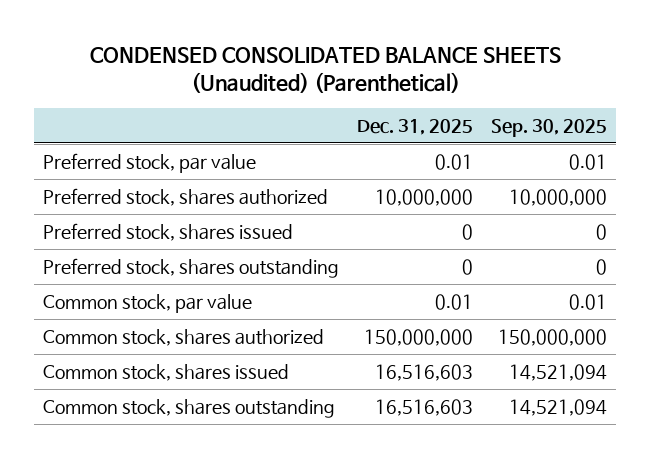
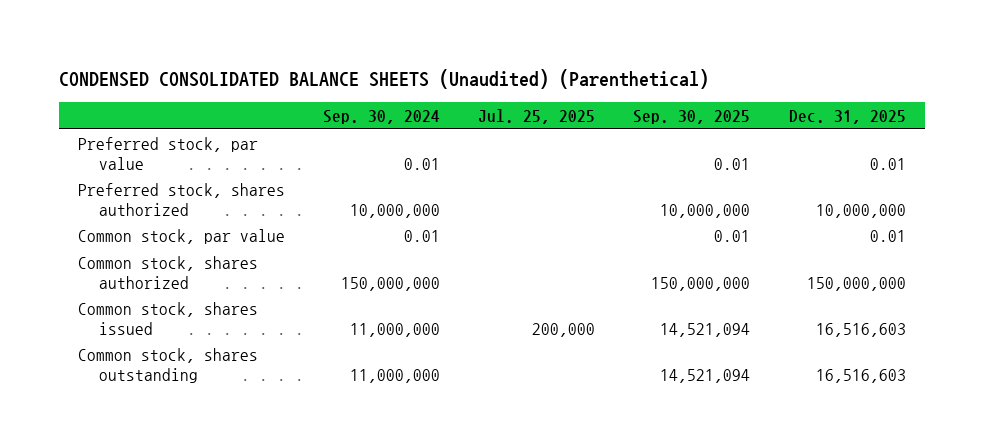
- | Dec. 31, 2025 | Sep. 30, 2025
+ | Sep. 30, 2024 | Jul. 25, 2025 | Sep. 30, 2025 | Dec. 31, 2025
- Preferred stock, shares issued | 0 | 0
- Preferred stock, shares outstanding | 0 | 0

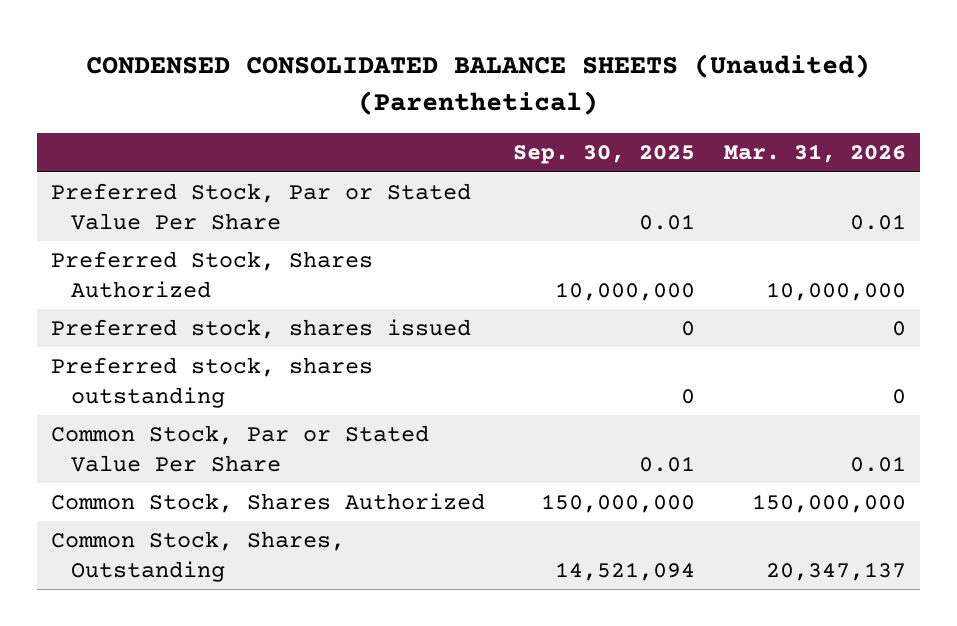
- | Sep. 30, 2024 | Jul. 25, 2025 | Sep. 30, 2025 | Dec. 31, 2025
+ | Sep. 30, 2025 | Mar. 31, 2026
- Preferred stock, par value | 0.01 | | 0.01 | 0.01
- Preferred stock, shares authorized | 10,000,000 | | 10,000,000 | 10,000,000
- Common stock, par value | 0.01 | | 0.01 | 0.01
- Common stock, shares authorized | 150,000,000 | | 150,000,000 | 150,000,000
- Common stock, shares issued | 11,000,000 | 200,000 | 14,521,094 | 16,516,603
- Common stock, shares outstanding | 11,000,000 | | 14,521,094 | 16,516,603
+ Preferred Stock, Par or Stated Value Per Share | 0.01 | 0.01
+ Preferred Stock, Shares Authorized | 10,000,000 | 10,000,000
+ Preferred stock, shares issued | 0 | 0
+ Preferred stock, shares outstanding | 0 | 0
+ Common Stock, Par or Stated Value Per Share | 0.01 | 0.01
+ Common Stock, Shares Authorized | 150,000,000 | 150,000,000
+ Common Stock, Shares, Outstanding | 14,521,094 | 20,347,137

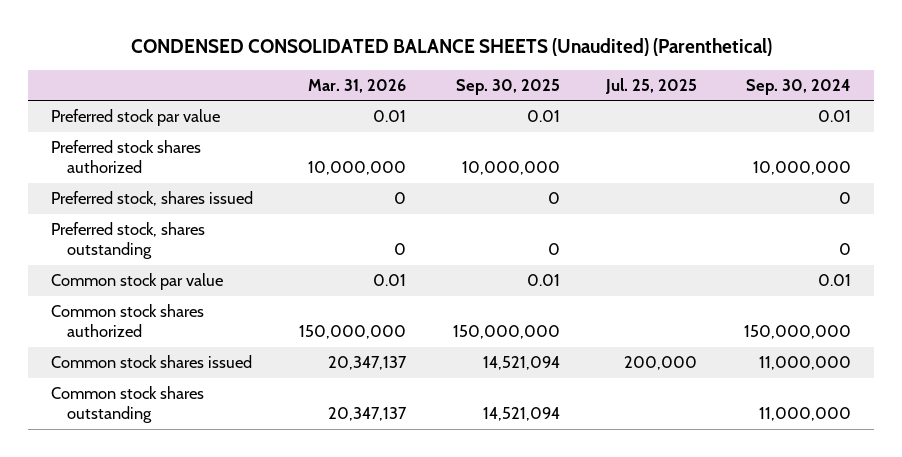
- | Sep. 30, 2025 | Mar. 31, 2026
+ | Mar. 31, 2026 | Sep. 30, 2025 | Jul. 25, 2025 | Sep. 30, 2024
- Preferred Stock, Par or Stated Value Per Share | 0.01 | 0.01
- Preferred Stock, Shares Authorized | 10,000,000 | 10,000,000
+ Preferred stock par value | 0.01 | 0.01 | | 0.01
+ Preferred stock shares authorized | 10,000,000 | 10,000,000 | | 10,000,000
- Common Stock, Par or Stated Value Per Share | 0.01 | 0.01
- Common Stock, Shares Authorized | 150,000,000 | 150,000,000
- Common Stock, Shares, Outstanding | 14,521,094 | 20,347,137
+ Common stock par value | 0.01 | 0.01 | | 0.01
+ Common stock shares authorized | 150,000,000 | 150,000,000 | | 150,000,000
+ Common stock shares issued | 20,347,137 | 14,521,094 | 200,000 | 11,000,000
+ Common stock shares outstanding | 20,347,137 | 14,521,094 | | 11,000,000

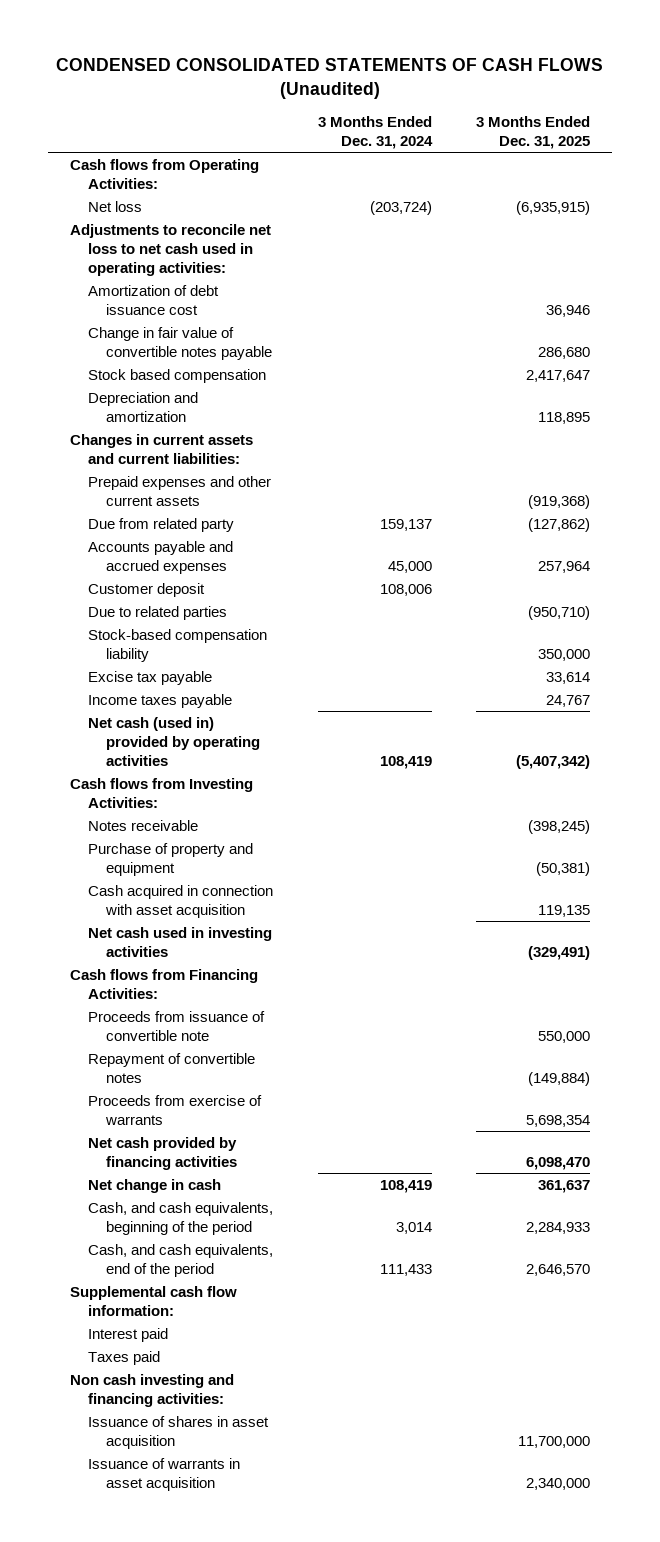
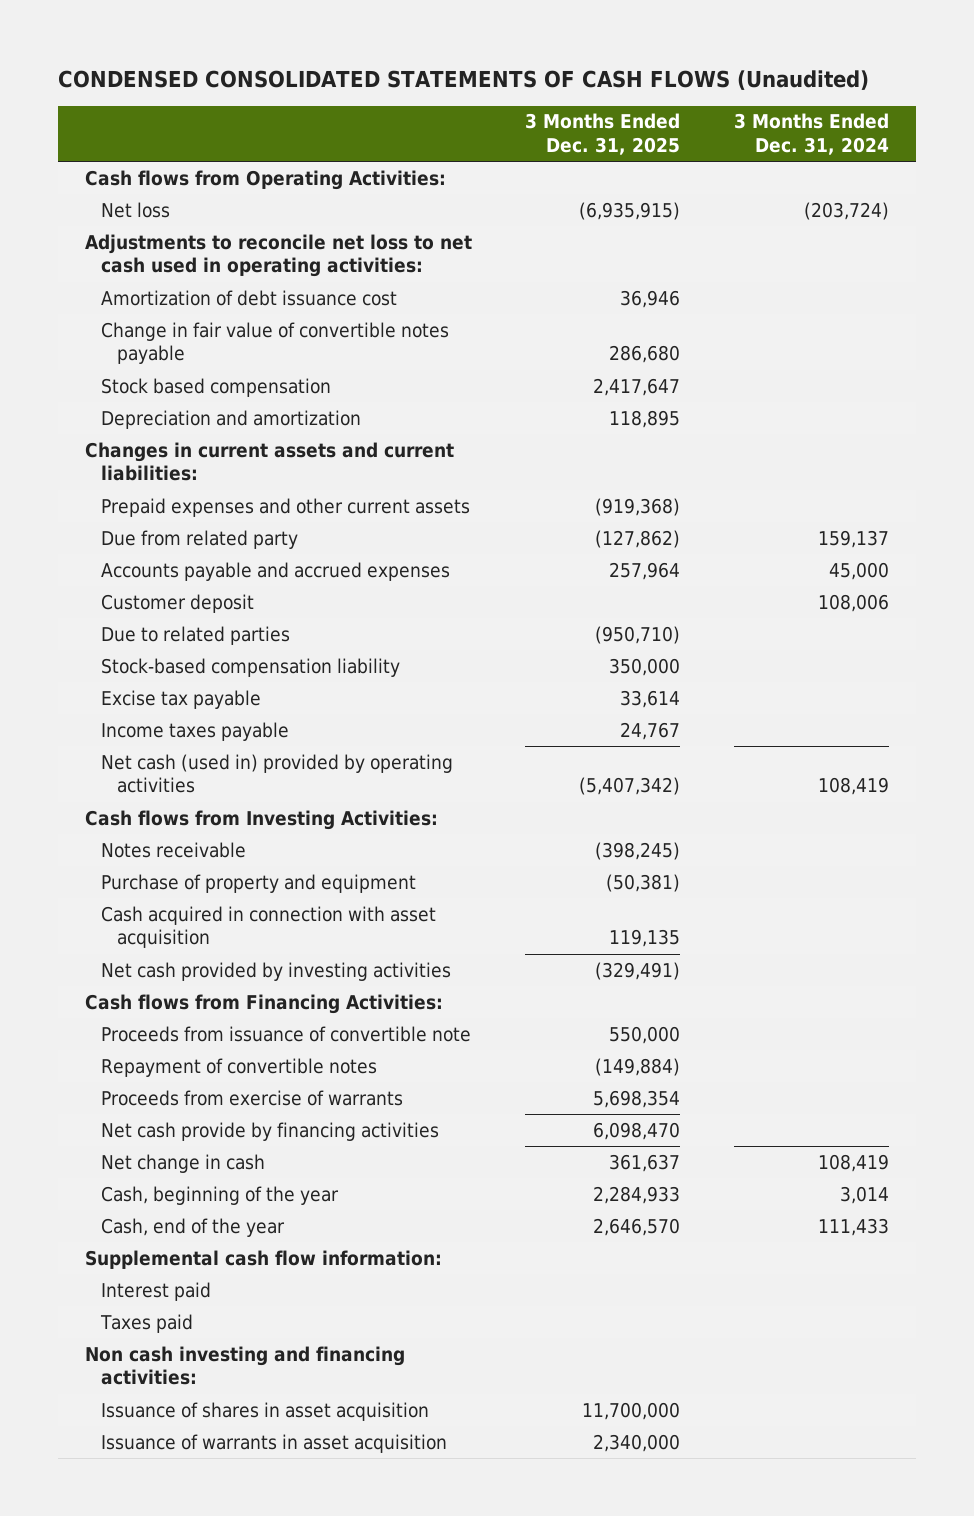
- | 3 Months Ended Dec. 31, 2024 | 3 Months Ended Dec. 31, 2025
+ | 3 Months Ended Dec. 31, 2025 | 3 Months Ended Dec. 31, 2024
- Net cash used in investing activities | | (329,491)
+ Net cash provided by investing activities | (329,491) |
- Net cash provided by financing activities | | 6,098,470
+ Net cash provide by financing activities | 6,098,470 |
- Cash, and cash equivalents, beginning of the period | 3,014 | 2,284,933
- Cash, and cash equivalents, end of the period | 111,433 | 2,646,570
+ Cash, beginning of the year | 2,284,933 | 3,014
+ Cash, end of the year | 2,646,570 | 111,433

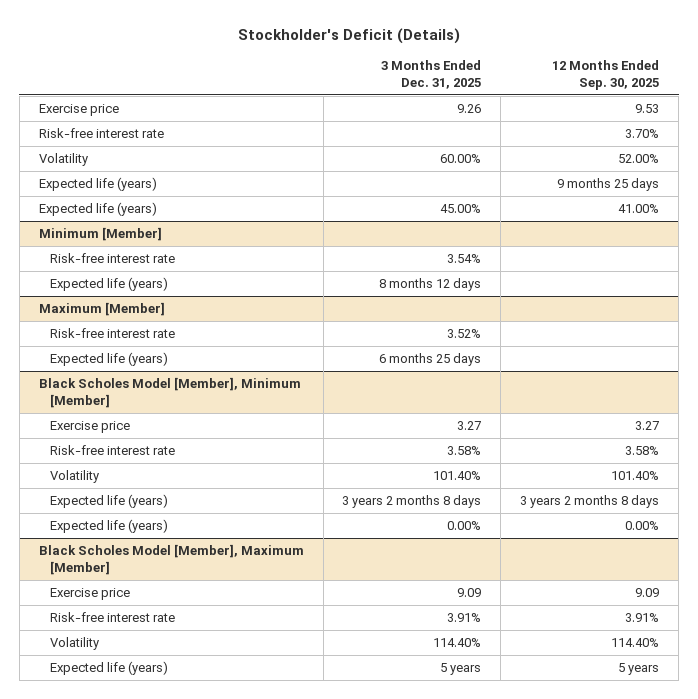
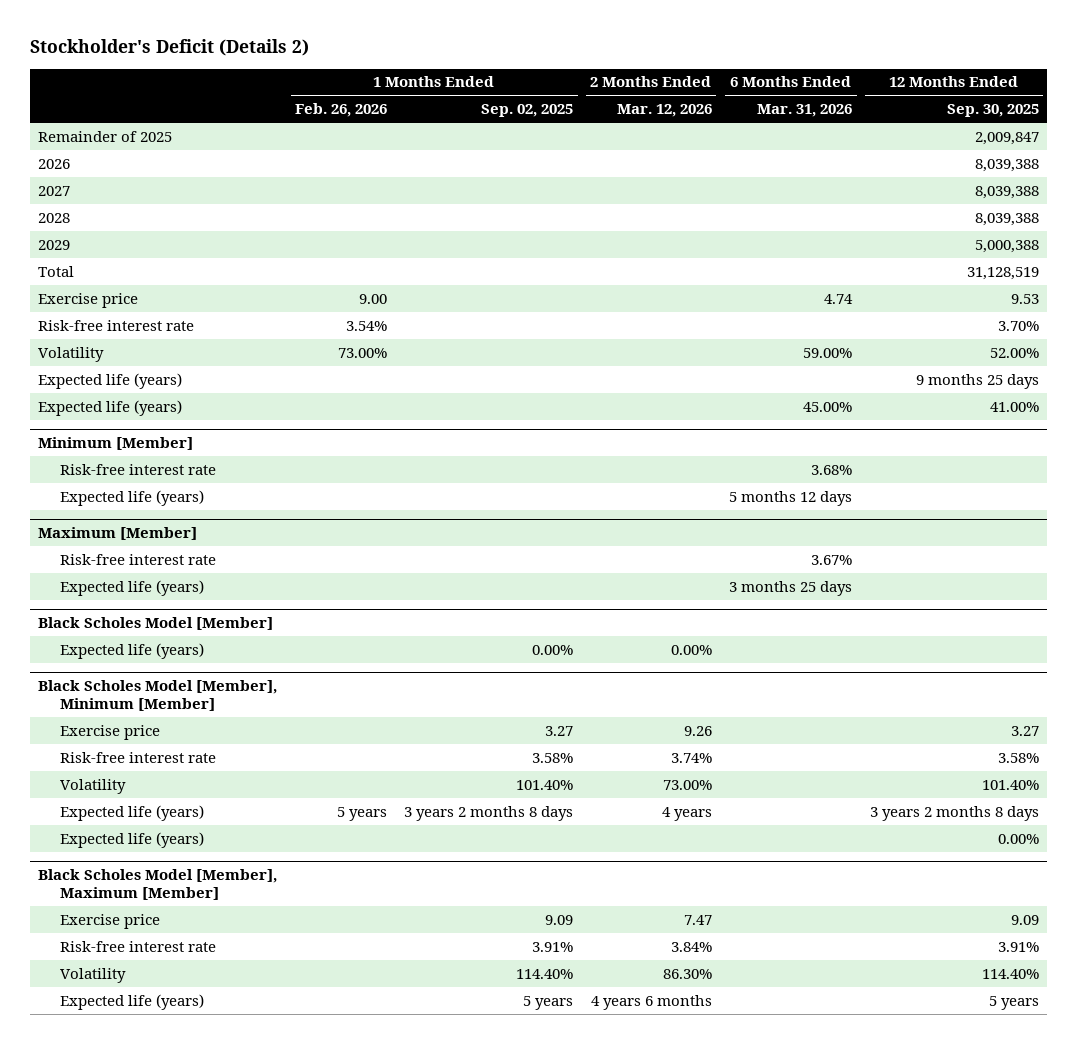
- Stockholder's Deficit (Details)
+ Stockholder's Deficit (Details 2)
- | 3 Months Ended Dec. 31, 2025 | 12 Months Ended Sep. 30, 2025
+ | 1 Months Ended Feb. 26, 2026 | 1 Months Ended Sep. 02, 2025 | 2 Months Ended Mar. 12, 2026 | 6 Months Ended Mar. 31, 2026 | 12 Months Ended Sep. 30, 2025
+ Remainder of 2025 | | | | | 2,009,847
+ 2026 | | | | | 8,039,388
+ 2027 | | | | | 8,039,388
+ 2028 | | | | | 8,039,388
+ 2029 | | | | | 5,000,388
+ Total | | | | | 31,128,519
+ Black Scholes Model [Member]
+ Expected life (years) | | 0.00% | 0.00% | |

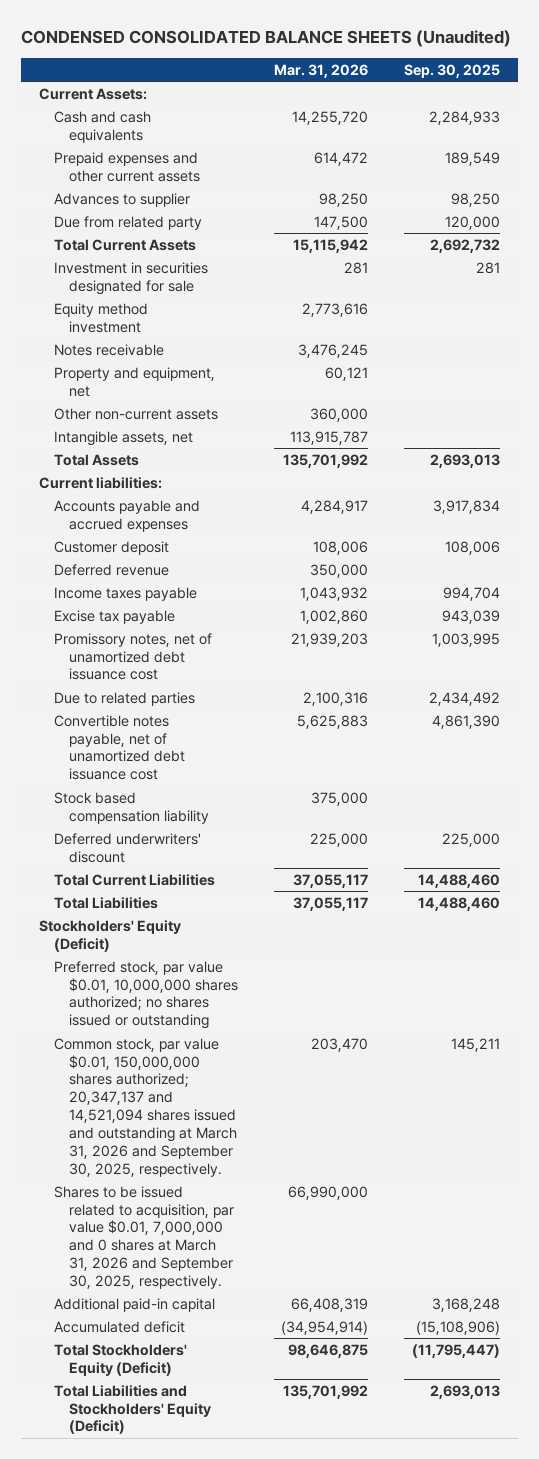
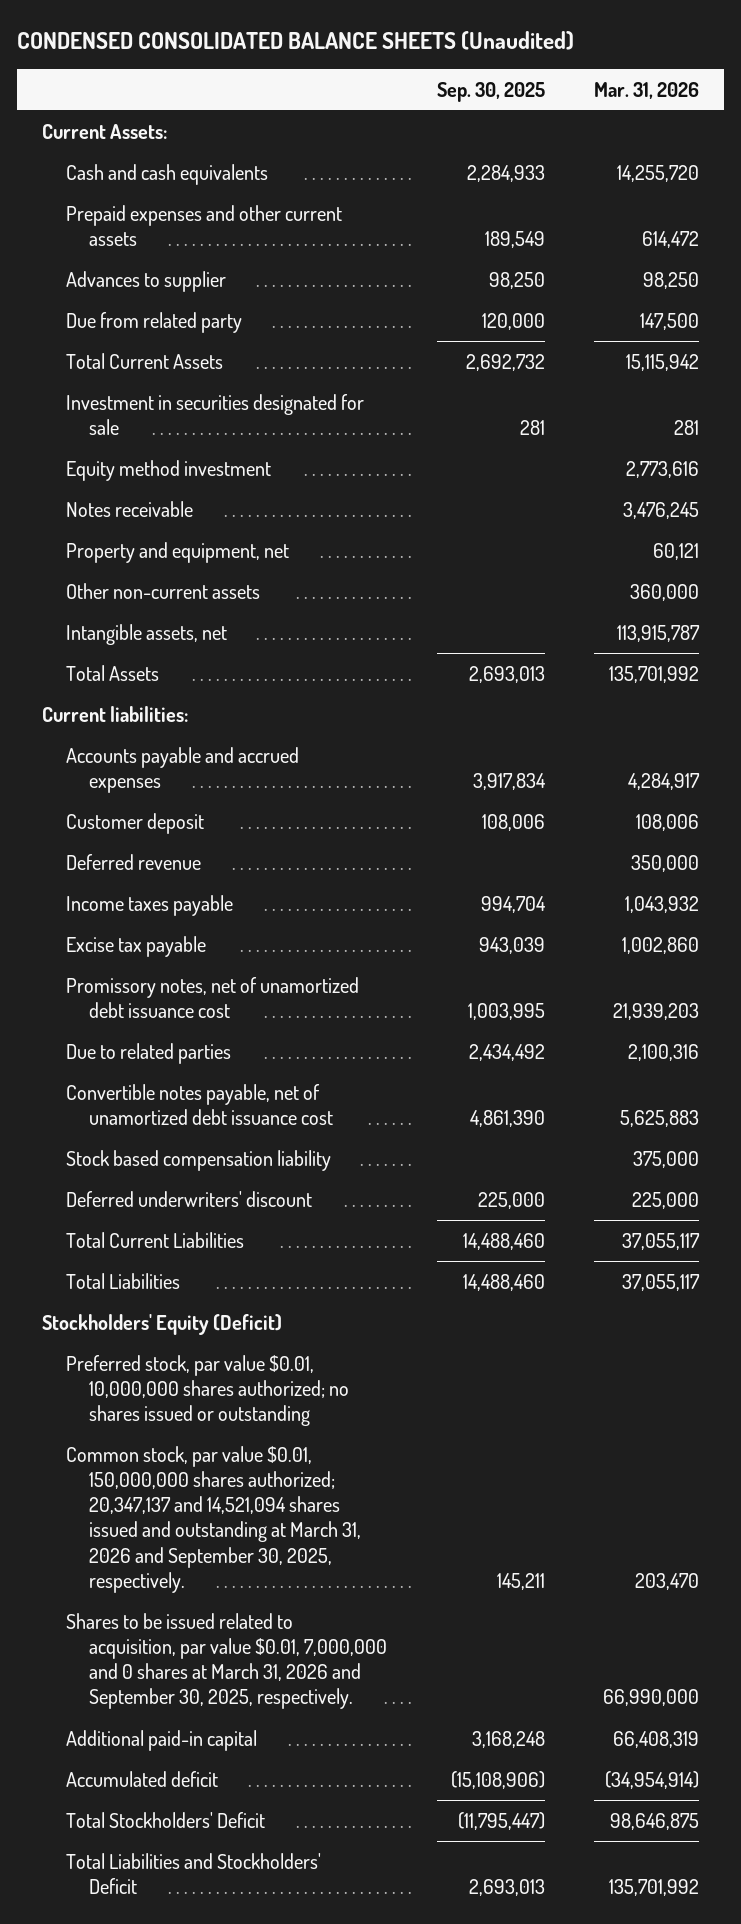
- | Mar. 31, 2026 | Sep. 30, 2025
+ | Sep. 30, 2025 | Mar. 31, 2026
- Total Stockholders' Equity (Deficit) | 98,646,875 | (11,795,447)
- Total Liabilities and Stockholders' Equity (Deficit) | 135,701,992 | 2,693,013
+ Total Stockholders' Deficit | (11,795,447) | 98,646,875
+ Total Liabilities and Stockholders' Deficit | 2,693,013 | 135,701,992

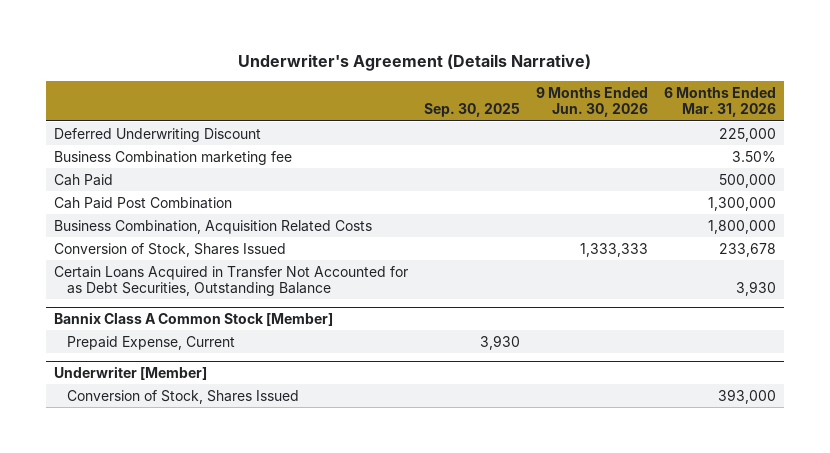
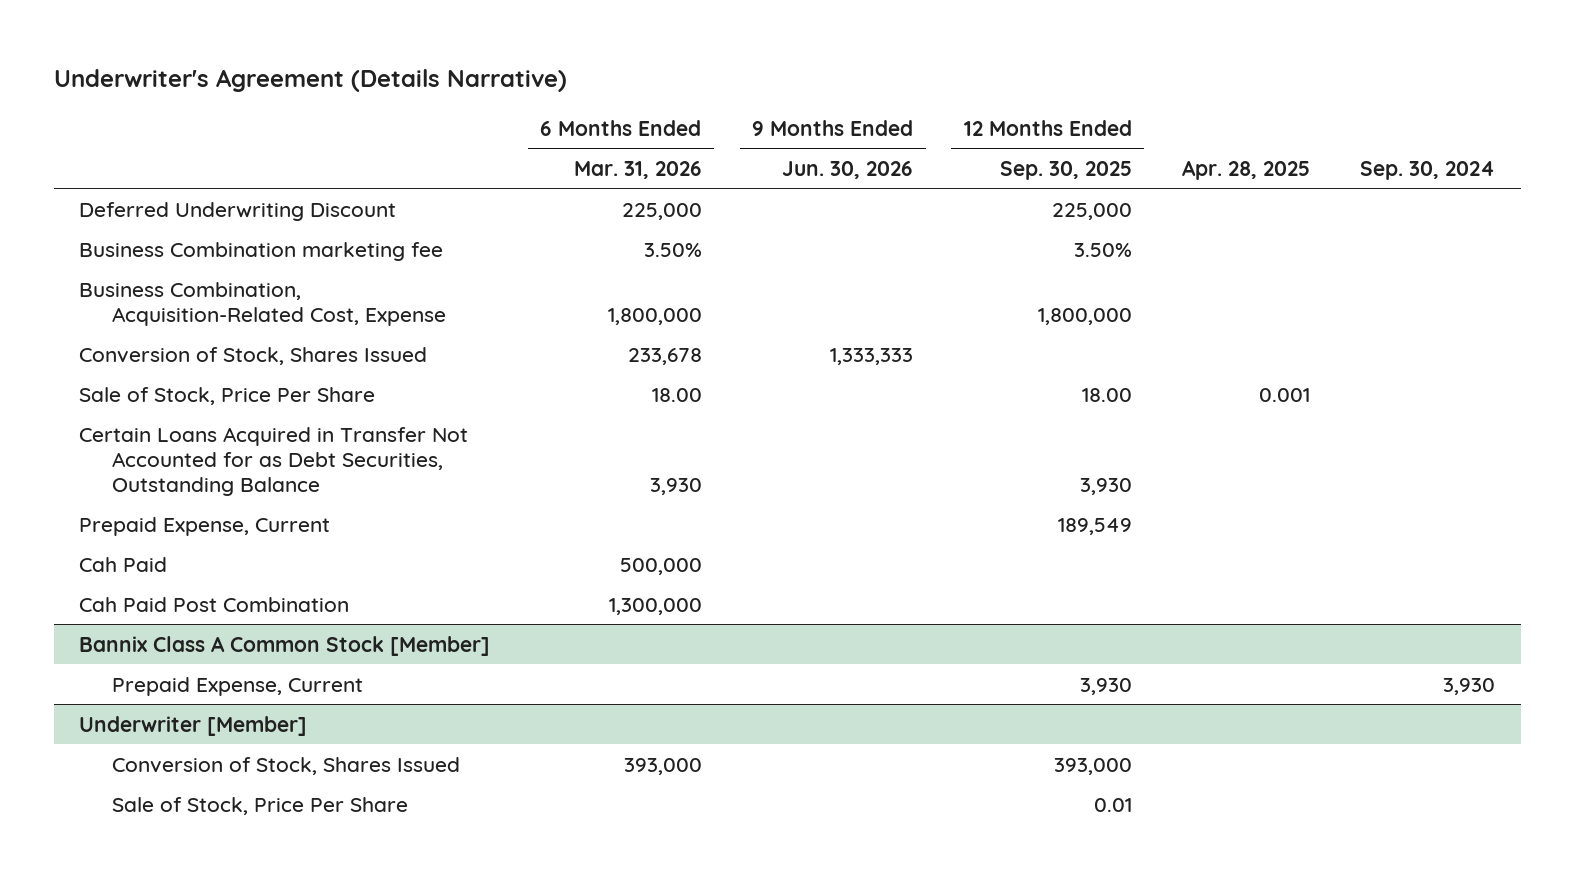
- | Sep. 30, 2025 | 9 Months Ended Jun. 30, 2026 | 6 Months Ended Mar. 31, 2026
+ | 6 Months Ended Mar. 31, 2026 | 9 Months Ended Jun. 30, 2026 | 12 Months Ended Sep. 30, 2025 | Apr. 28, 2025 | Sep. 30, 2024
- Business Combination, Acquisition Related Costs | | | 1,800,000
+ Business Combination, Acquisition-Related Cost, Expense | 1,800,000 | | 1,800,000 | |
+ Sale of Stock, Price Per Share | 18.00 | | 18.00 | 0.001 |
+ Prepaid Expense, Current | | | 189,549 | |
moved down: Cah Paid | 500,000 | | | |
moved down: Cah Paid Post Combination | 1,300,000 | | | |
@ Underwriter [Member]
+ Sale of Stock, Price Per Share | | | 0.01 | |

